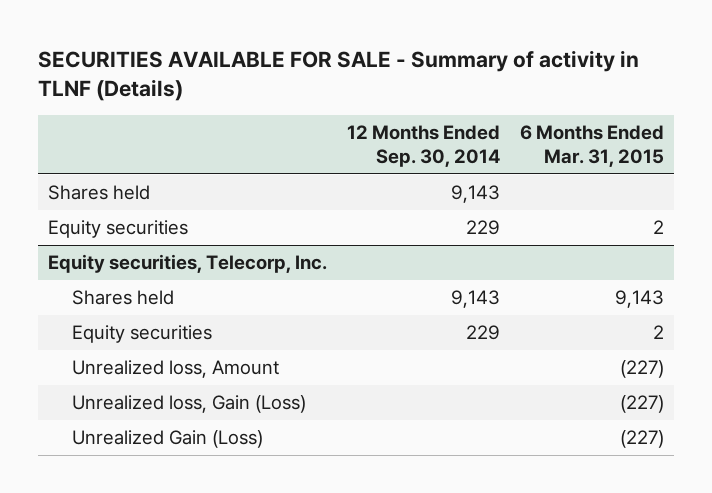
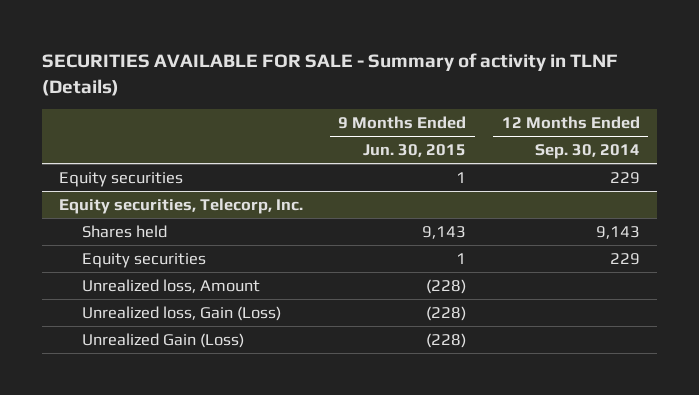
- | 12 Months Ended Sep. 30, 2014 | 6 Months Ended Mar. 31, 2015
+ | 9 Months Ended Jun. 30, 2015 | 12 Months Ended Sep. 30, 2014
- Shares held | 9,143 |

